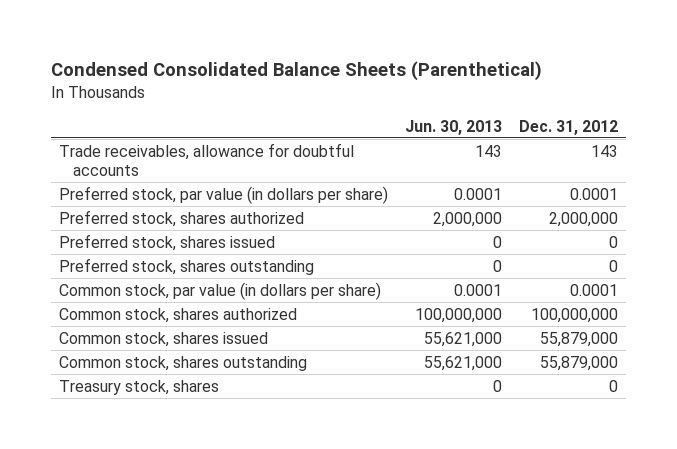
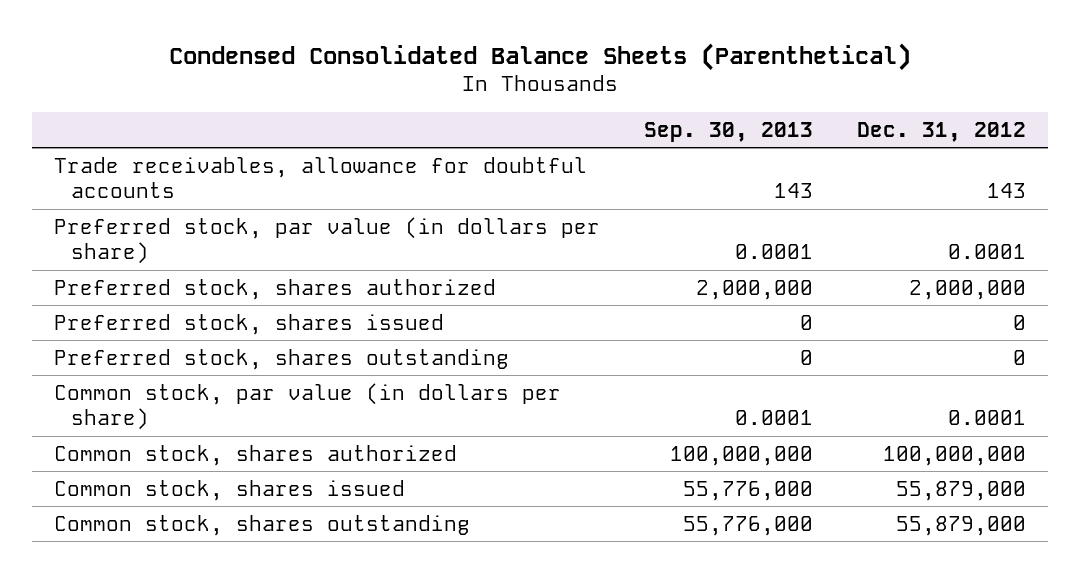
- | Jun. 30, 2013 | Dec. 31, 2012
+ | Sep. 30, 2013 | Dec. 31, 2012
- Treasury stock, shares | 0 | 0

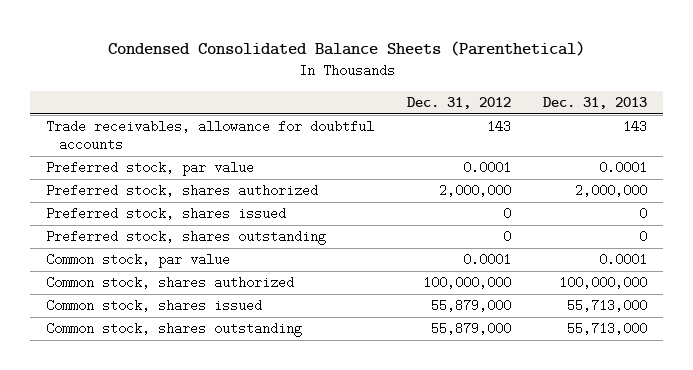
- | Sep. 30, 2013 | Dec. 31, 2012
+ | Dec. 31, 2012 | Dec. 31, 2013
- Preferred stock, par value (in dollars per share) | 0.0001 | 0.0001
+ Preferred stock, par value | 0.0001 | 0.0001
- Common stock, par value (in dollars per share) | 0.0001 | 0.0001
+ Common stock, par value | 0.0001 | 0.0001

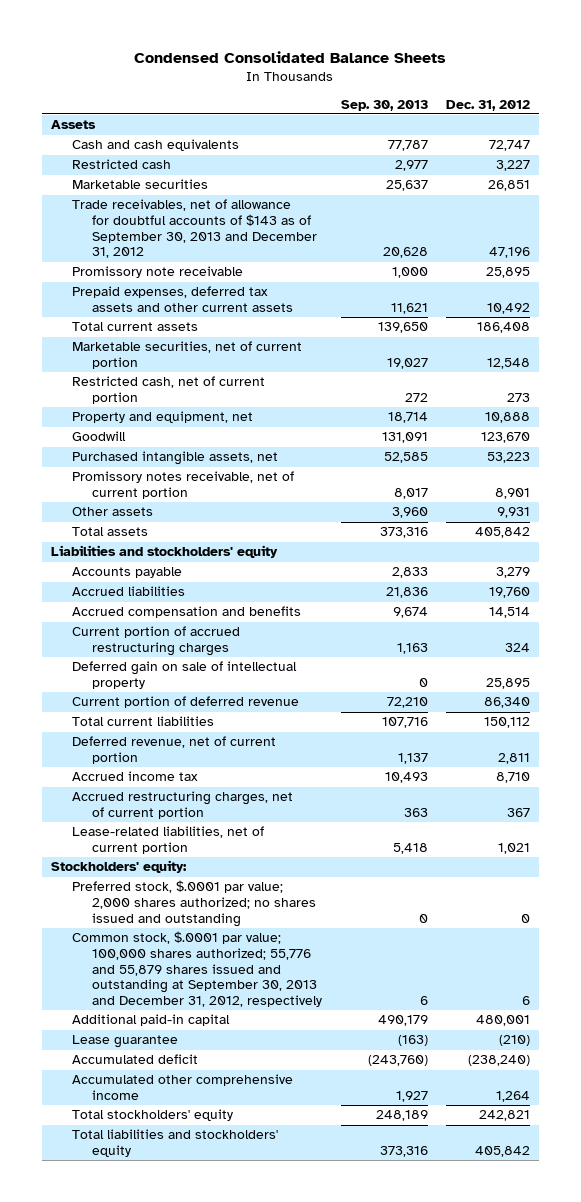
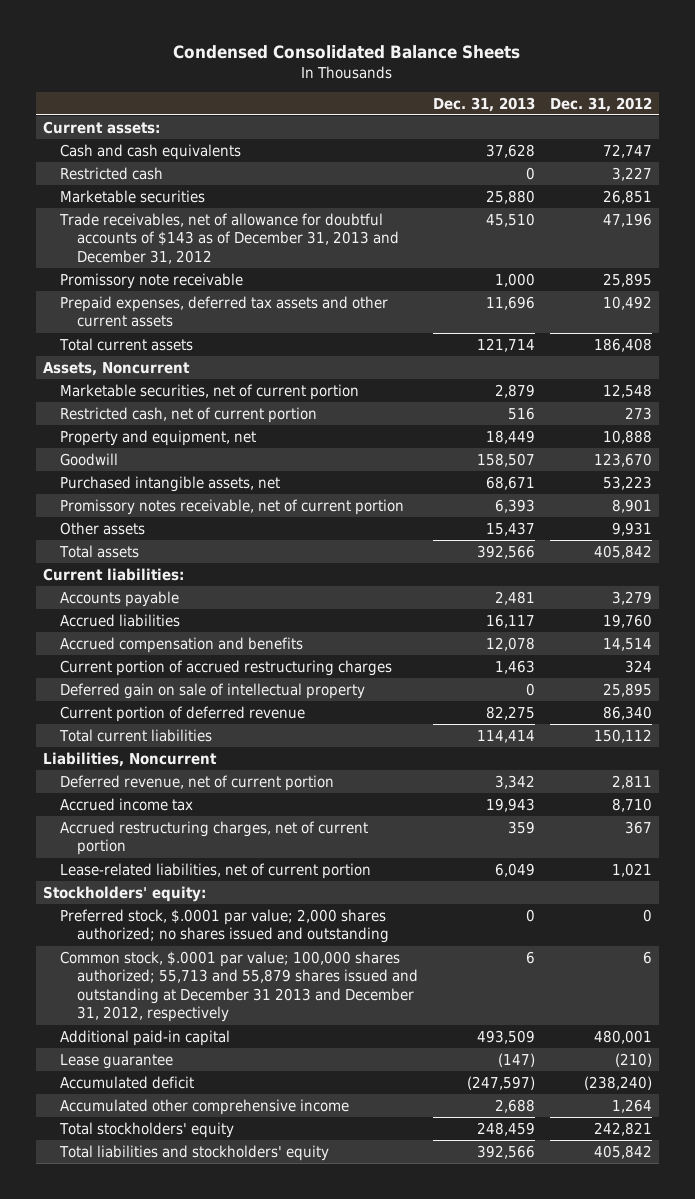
- | Sep. 30, 2013 | Dec. 31, 2012
+ | Dec. 31, 2013 | Dec. 31, 2012
- Assets
+ Current assets:
- Trade receivables, net of allowance for doubtful accounts of $143 as of September 30, 2013 and December 31, 2012 | 20,628 | 47,196
+ Trade receivables, net of allowance for doubtful accounts of $143 as of December 31, 2013 and December 31, 2012 | 45,510 | 47,196
+ Assets, Noncurrent
- Liabilities and stockholders' equity
+ Current liabilities:
+ Liabilities, Noncurrent
- Common stock, $.0001 par value; 100,000 shares authorized; 55,776 and 55,879 shares issued and outstanding at September 30, 2013 and December 31, 2012, respectively | 6 | 6
+ Common stock, $.0001 par value; 100,000 shares authorized; 55,713 and 55,879 shares issued and outstanding at December 31 2013 and December 31, 2012, respectively | 6 | 6

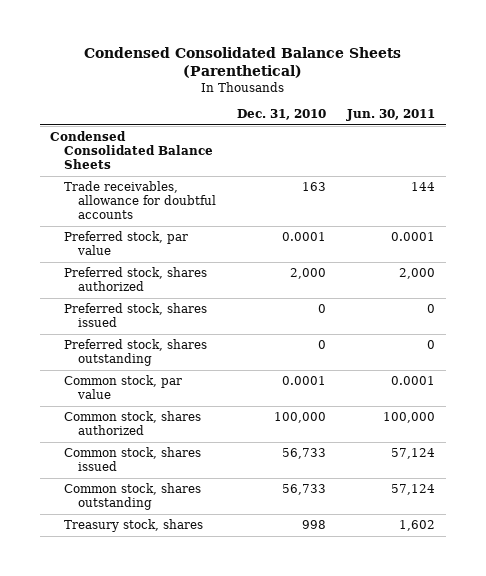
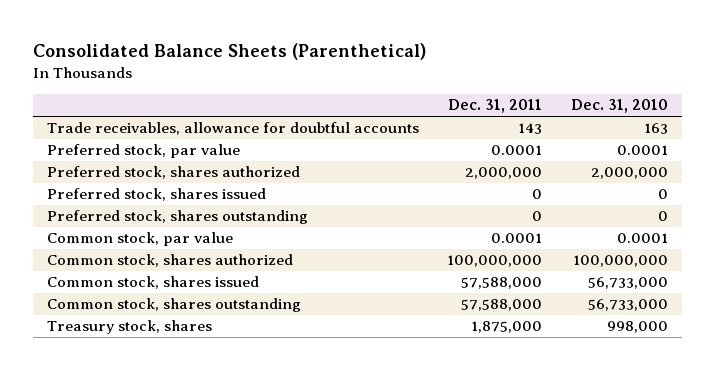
- Condensed Consolidated Balance Sheets (Parenthetical)
+ Consolidated Balance Sheets (Parenthetical)
- | Dec. 31, 2010 | Jun. 30, 2011
+ | Dec. 31, 2011 | Dec. 31, 2010
- Condensed Consolidated Balance Sheets
- Preferred stock, shares authorized | 2,000 | 2,000
+ Preferred stock, shares authorized | 2,000,000 | 2,000,000
- Common stock, shares authorized | 100,000 | 100,000
- Common stock, shares issued | 56,733 | 57,124
- Common stock, shares outstanding | 56,733 | 57,124
- Treasury stock, shares | 998 | 1,602
+ Common stock, shares authorized | 100,000,000 | 100,000,000
+ Common stock, shares issued | 57,588,000 | 56,733,000
+ Common stock, shares outstanding | 57,588,000 | 56,733,000
+ Treasury stock, shares | 1,875,000 | 998,000

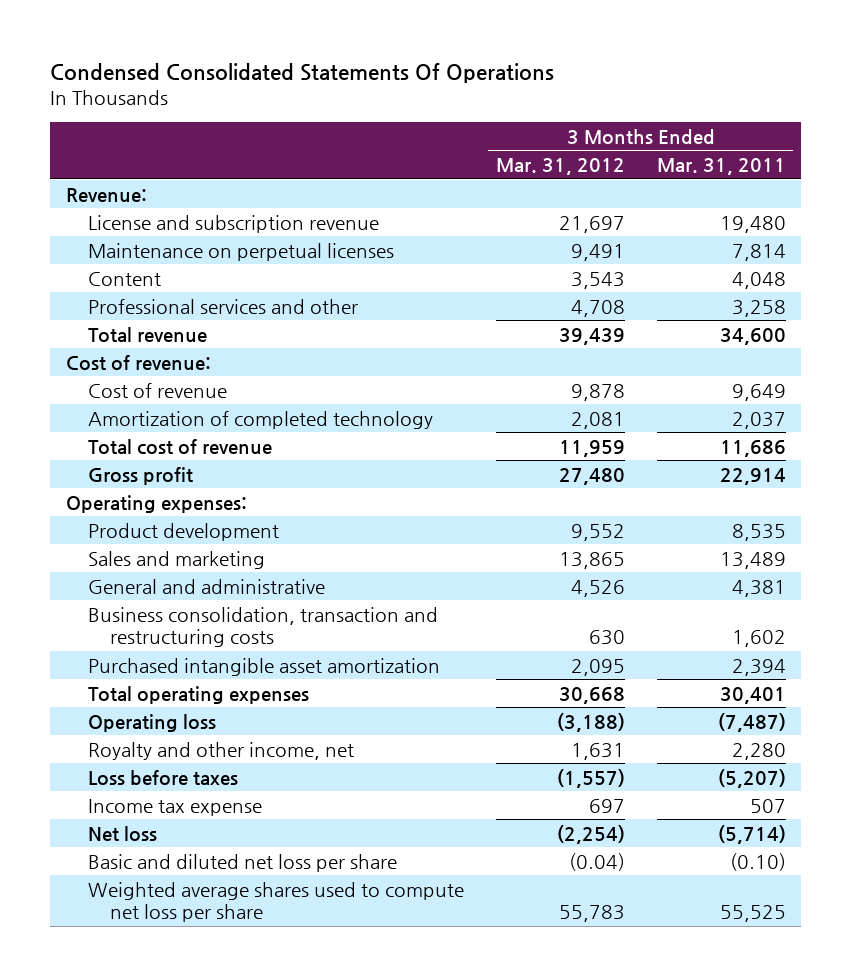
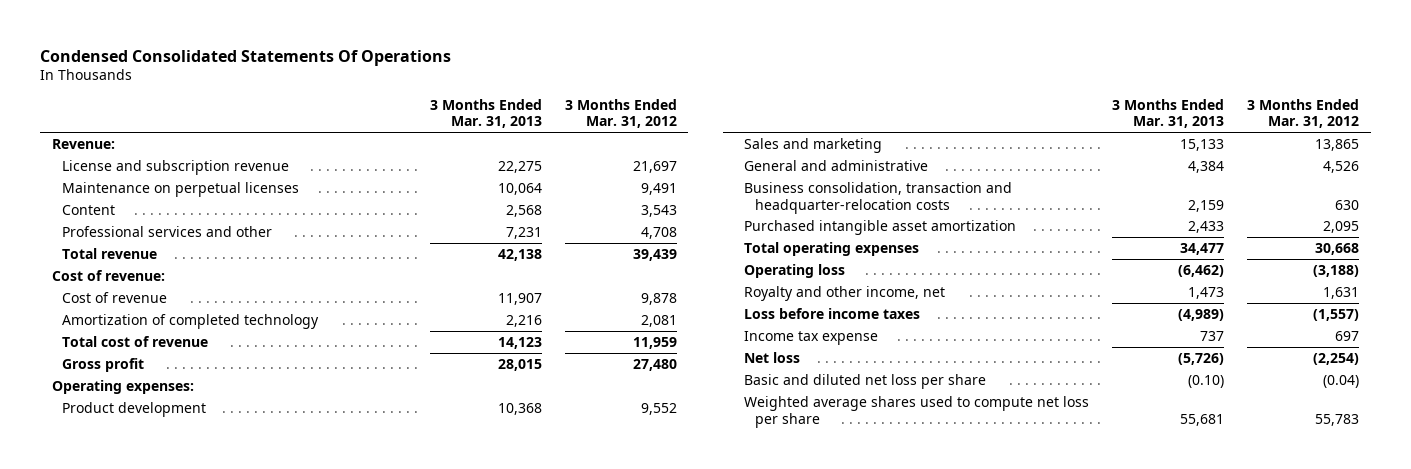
- | 3 Months Ended Mar. 31, 2012 | 3 Months Ended Mar. 31, 2011
+ | 3 Months Ended Mar. 31, 2013 | 3 Months Ended Mar. 31, 2012
- Business consolidation, transaction and restructuring costs | 630 | 1,602
+ Business consolidation, transaction and headquarter-relocation costs | 2,159 | 630
- Loss before taxes | (1,557) | (5,207)
+ Loss before income taxes | (4,989) | (1,557)

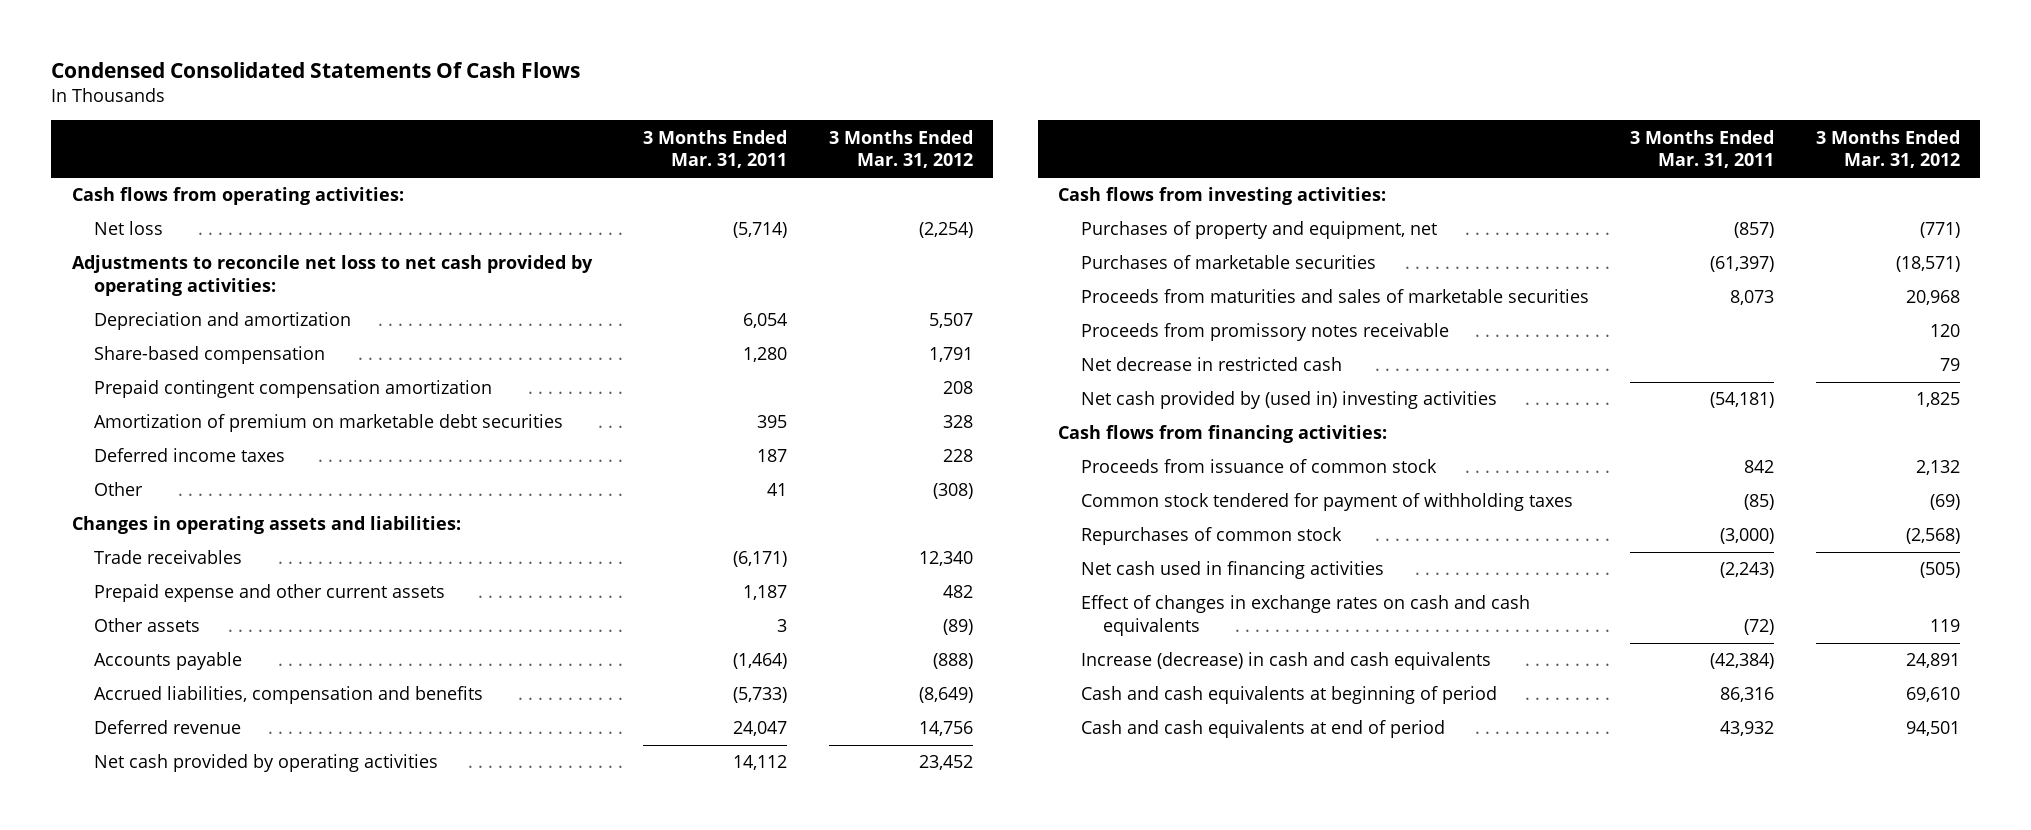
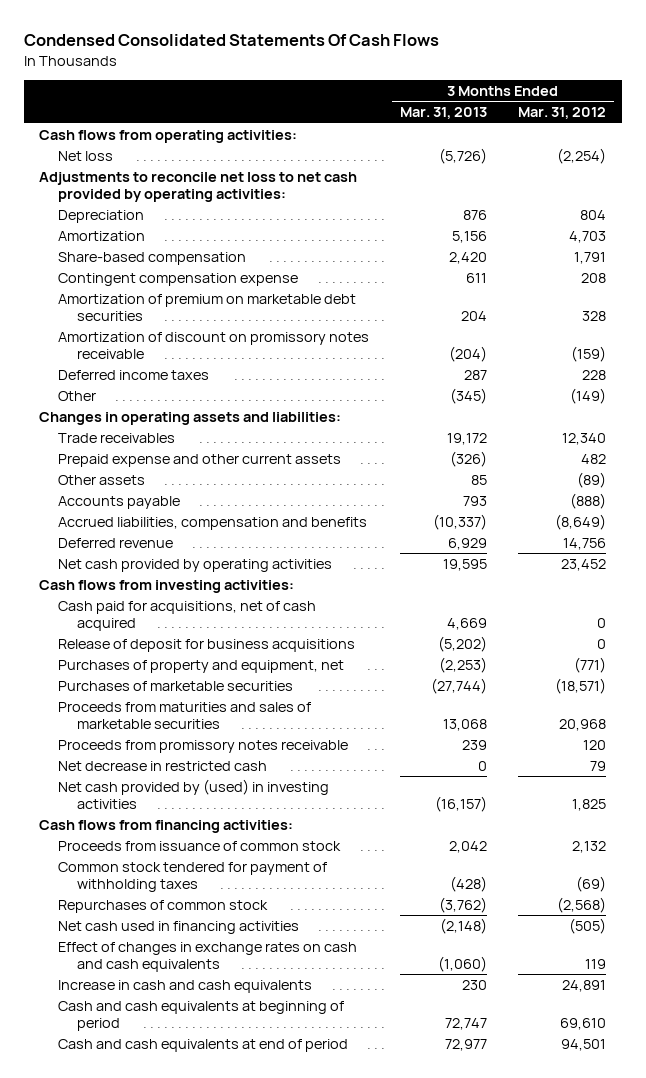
- | 3 Months Ended Mar. 31, 2011 | 3 Months Ended Mar. 31, 2012
+ | 3 Months Ended Mar. 31, 2013 | 3 Months Ended Mar. 31, 2012
- Depreciation and amortization | 6,054 | 5,507
+ Depreciation | 876 | 804
+ Amortization | 5,156 | 4,703
- Prepaid contingent compensation amortization | | 208
+ Contingent compensation expense | 611 | 208
+ Amortization of discount on promissory notes receivable | (204) | (159)
- Other | 41 | (308)
+ Other | (345) | (149)
+ Cash paid for acquisitions, net of cash acquired | 4,669 | 0
+ Release of deposit for business acquisitions | (5,202) | 0
- Net cash provided by (used in) investing activities | (54,181) | 1,825
+ Net cash provided by (used) in investing activities | (16,157) | 1,825
- Increase (decrease) in cash and cash equivalents | (42,384) | 24,891
+ Increase in cash and cash equivalents | 230 | 24,891

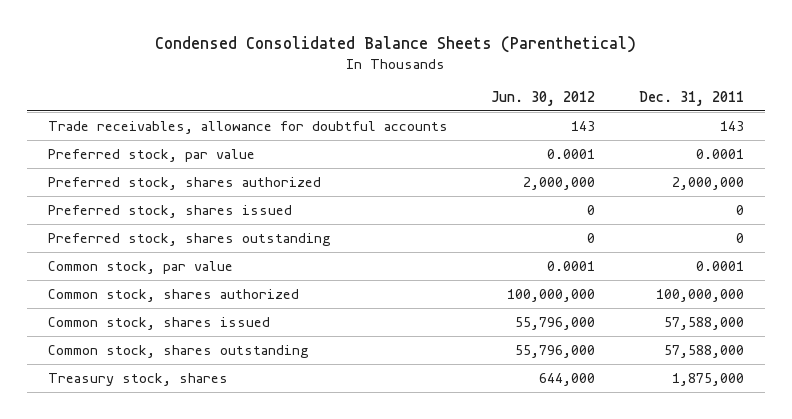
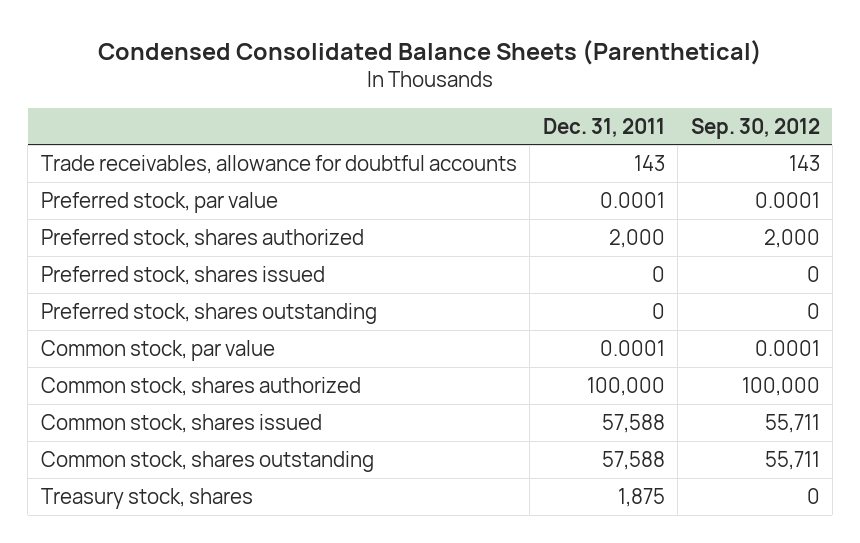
- | Jun. 30, 2012 | Dec. 31, 2011
+ | Dec. 31, 2011 | Sep. 30, 2012
- Preferred stock, shares authorized | 2,000,000 | 2,000,000
+ Preferred stock, shares authorized | 2,000 | 2,000
- Common stock, shares authorized | 100,000,000 | 100,000,000
- Common stock, shares issued | 55,796,000 | 57,588,000
- Common stock, shares outstanding | 55,796,000 | 57,588,000
- Treasury stock, shares | 644,000 | 1,875,000
+ Common stock, shares authorized | 100,000 | 100,000
+ Common stock, shares issued | 57,588 | 55,711
+ Common stock, shares outstanding | 57,588 | 55,711
+ Treasury stock, shares | 1,875 | 0

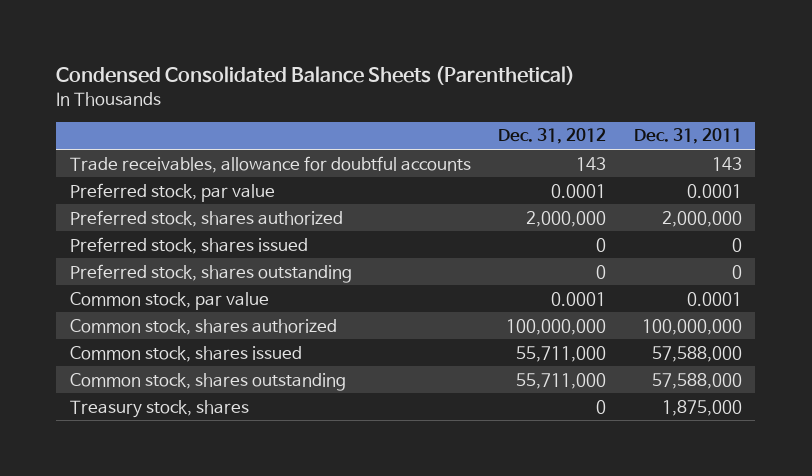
- | Dec. 31, 2011 | Sep. 30, 2012
+ | Dec. 31, 2012 | Dec. 31, 2011
- Preferred stock, shares authorized | 2,000 | 2,000
+ Preferred stock, shares authorized | 2,000,000 | 2,000,000
- Common stock, shares authorized | 100,000 | 100,000
- Common stock, shares issued | 57,588 | 55,711
- Common stock, shares outstanding | 57,588 | 55,711
- Treasury stock, shares | 1,875 | 0
+ Common stock, shares authorized | 100,000,000 | 100,000,000
+ Common stock, shares issued | 55,711,000 | 57,588,000
+ Common stock, shares outstanding | 55,711,000 | 57,588,000
+ Treasury stock, shares | 0 | 1,875,000

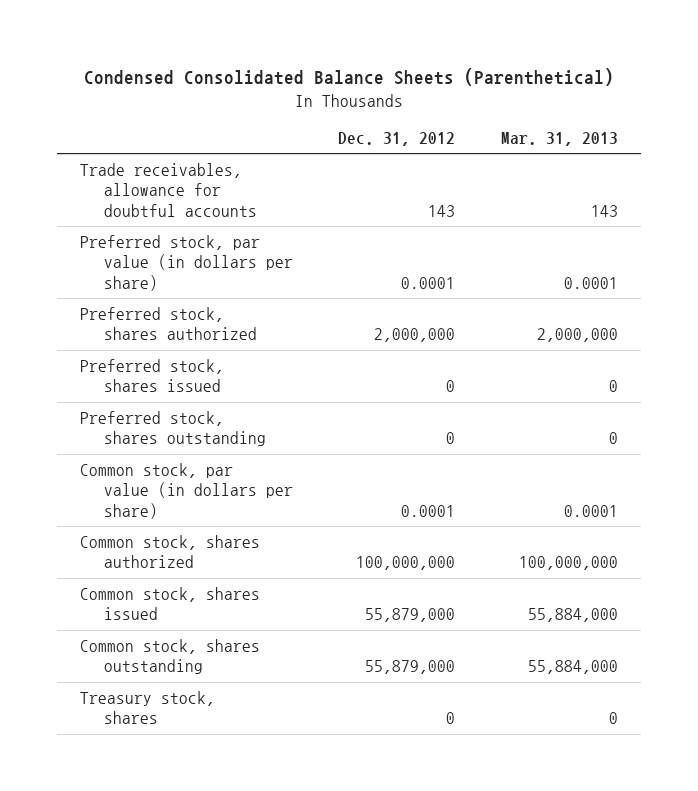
- | Dec. 31, 2012 | Dec. 31, 2011
+ | Dec. 31, 2012 | Mar. 31, 2013
- Preferred stock, par value | 0.0001 | 0.0001
+ Preferred stock, par value (in dollars per share) | 0.0001 | 0.0001
- Common stock, par value | 0.0001 | 0.0001
+ Common stock, par value (in dollars per share) | 0.0001 | 0.0001
- Common stock, shares issued | 55,711,000 | 57,588,000
- Common stock, shares outstanding | 55,711,000 | 57,588,000
+ Common stock, shares issued | 55,879,000 | 55,884,000
+ Common stock, shares outstanding | 55,879,000 | 55,884,000

